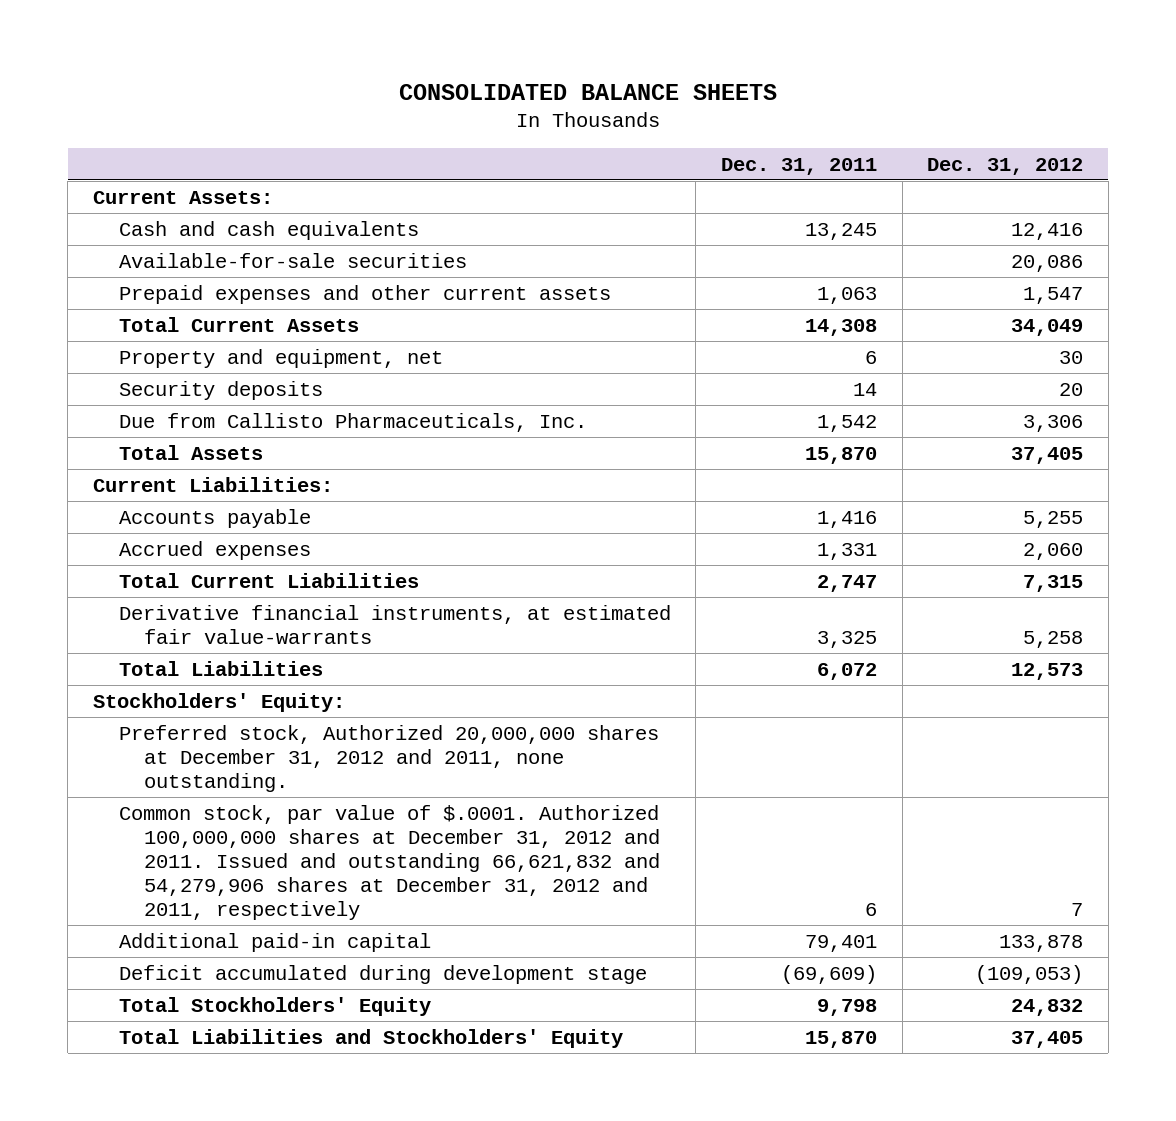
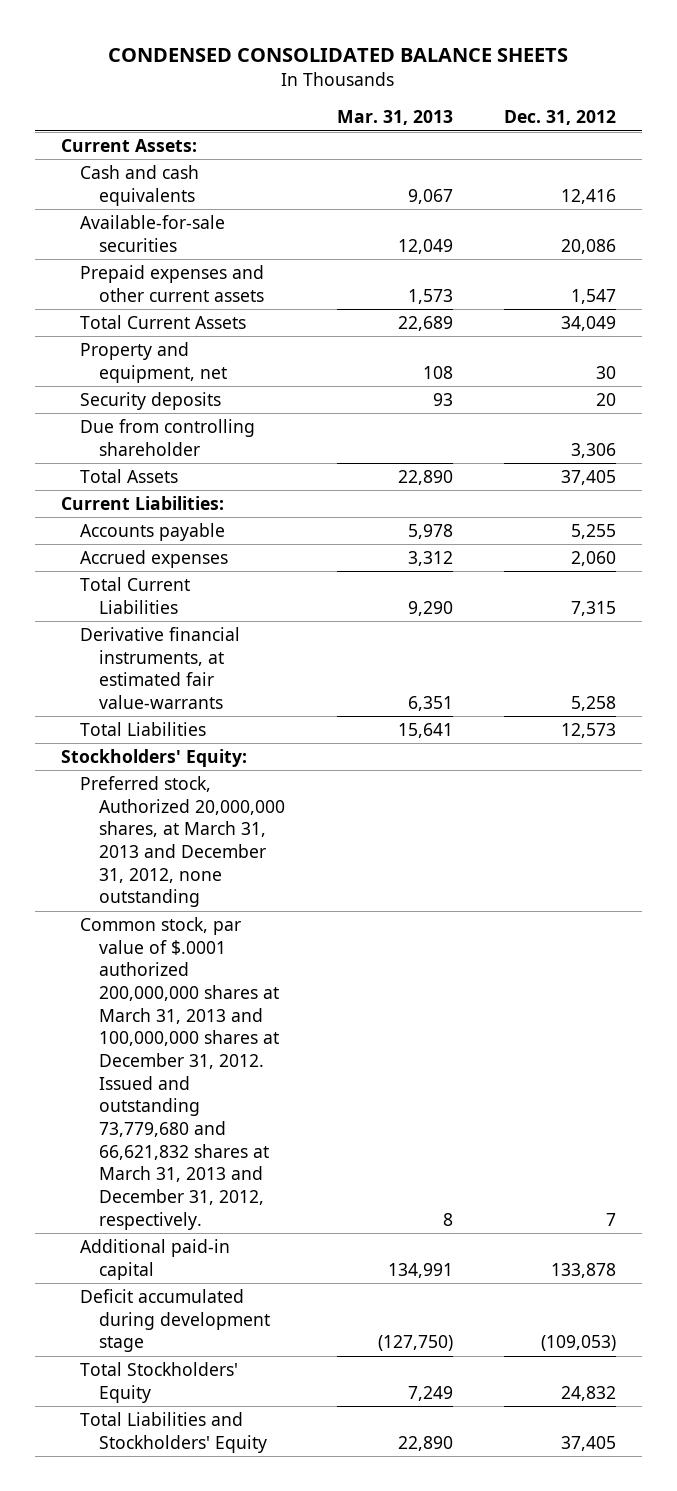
- CONSOLIDATED BALANCE SHEETS
+ CONDENSED CONSOLIDATED BALANCE SHEETS
- | Dec. 31, 2011 | Dec. 31, 2012
+ | Mar. 31, 2013 | Dec. 31, 2012
- Due from Callisto Pharmaceuticals, Inc. | 1,542 | 3,306
+ Due from controlling shareholder | | 3,306
- Preferred stock, Authorized 20,000,000 shares at December 31, 2012 and 2011, none outstanding.
- Common stock, par value of $.0001. Authorized 100,000,000 shares at December 31, 2012 and 2011. Issued and outstanding 66,621,832 and 54,279,906 shares at December 31, 2012 and 2011, respectively | 6 | 7
+ Preferred stock, Authorized 20,000,000 shares, at March 31, 2013 and December 31, 2012, none outstanding
+ Common stock, par value of $.0001 authorized 200,000,000 shares at March 31, 2013 and 100,000,000 shares at December 31, 2012. Issued and outstanding 73,779,680 and 66,621,832 shares at March 31, 2013 and December 31, 2012, respectively. | 8 | 7

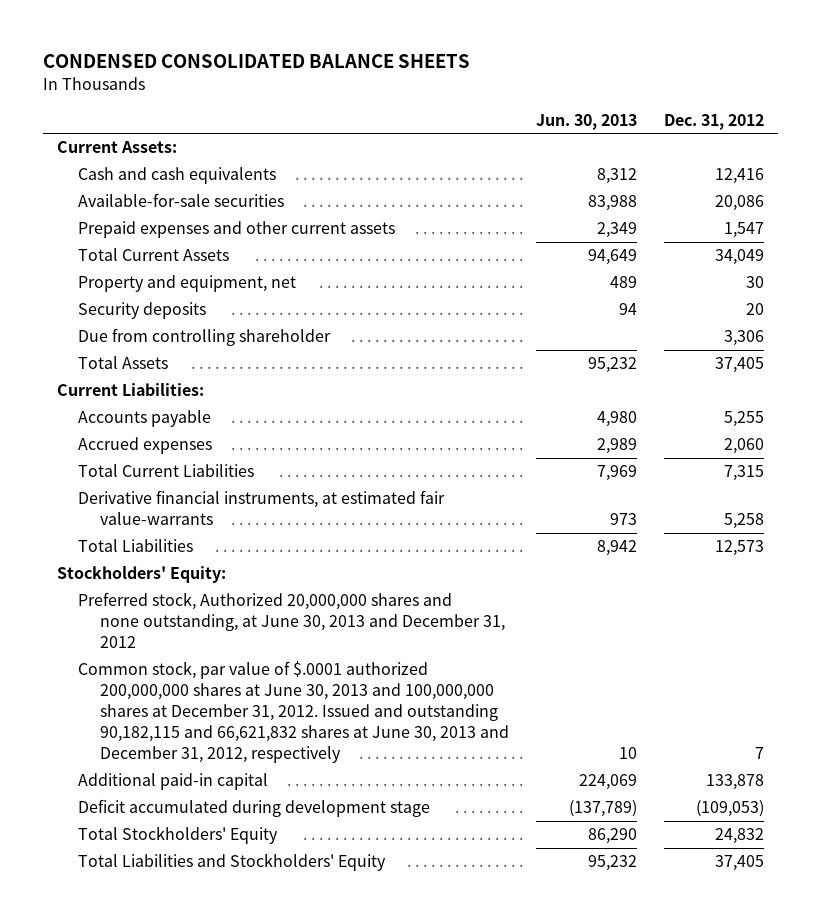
- | Mar. 31, 2013 | Dec. 31, 2012
+ | Jun. 30, 2013 | Dec. 31, 2012
- Preferred stock, Authorized 20,000,000 shares, at March 31, 2013 and December 31, 2012, none outstanding
- Common stock, par value of $.0001 authorized 200,000,000 shares at March 31, 2013 and 100,000,000 shares at December 31, 2012. Issued and outstanding 73,779,680 and 66,621,832 shares at March 31, 2013 and December 31, 2012, respectively. | 8 | 7
+ Preferred stock, Authorized 20,000,000 shares and none outstanding, at June 30, 2013 and December 31, 2012
+ Common stock, par value of $.0001 authorized 200,000,000 shares at June 30, 2013 and 100,000,000 shares at December 31, 2012. Issued and outstanding 90,182,115 and 66,621,832 shares at June 30, 2013 and December 31, 2012, respectively | 10 | 7

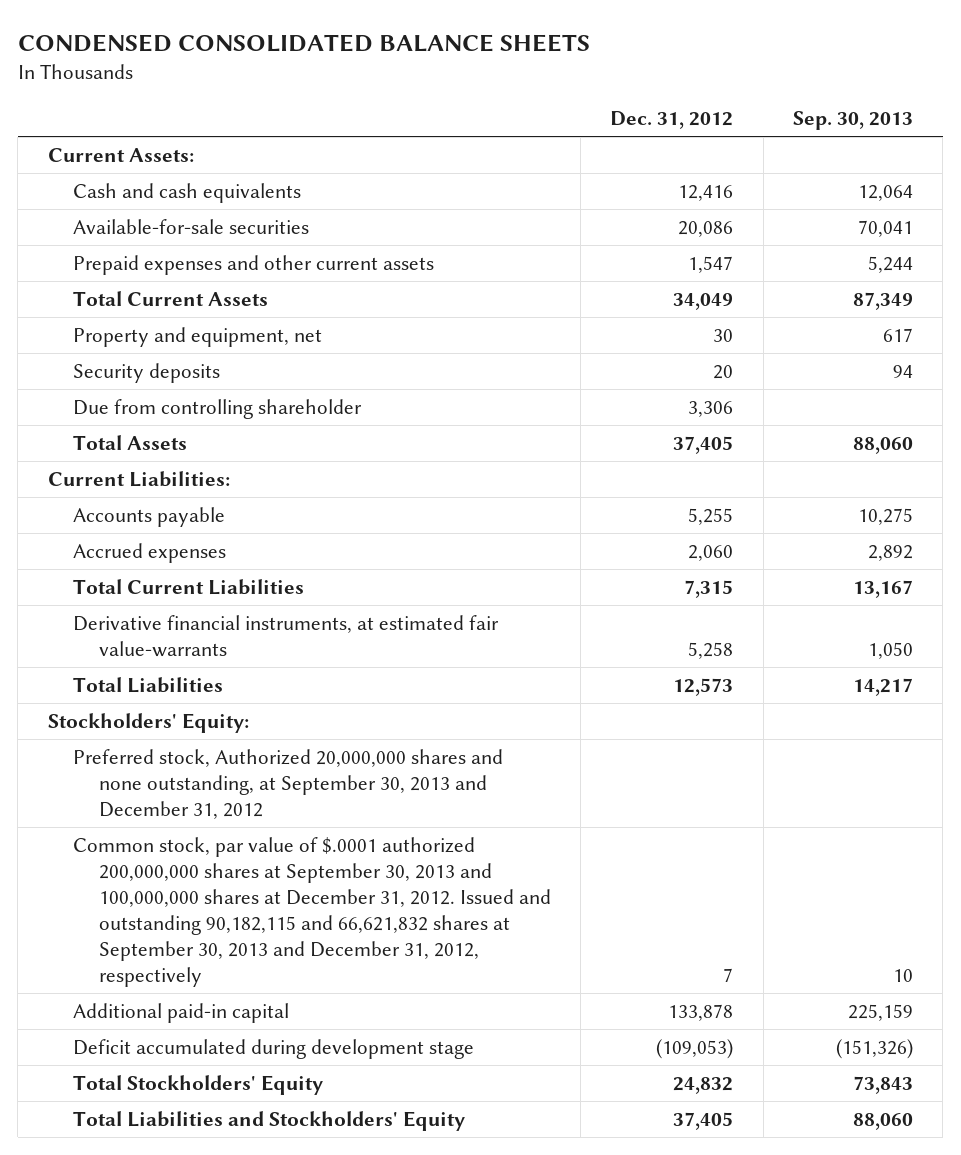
- | Jun. 30, 2013 | Dec. 31, 2012
+ | Dec. 31, 2012 | Sep. 30, 2013
- Preferred stock, Authorized 20,000,000 shares and none outstanding, at June 30, 2013 and December 31, 2012
- Common stock, par value of $.0001 authorized 200,000,000 shares at June 30, 2013 and 100,000,000 shares at December 31, 2012. Issued and outstanding 90,182,115 and 66,621,832 shares at June 30, 2013 and December 31, 2012, respectively | 10 | 7
+ Preferred stock, Authorized 20,000,000 shares and none outstanding, at September 30, 2013 and December 31, 2012
+ Common stock, par value of $.0001 authorized 200,000,000 shares at September 30, 2013 and 100,000,000 shares at December 31, 2012. Issued and outstanding 90,182,115 and 66,621,832 shares at September 30, 2013 and December 31, 2012, respectively | 7 | 10

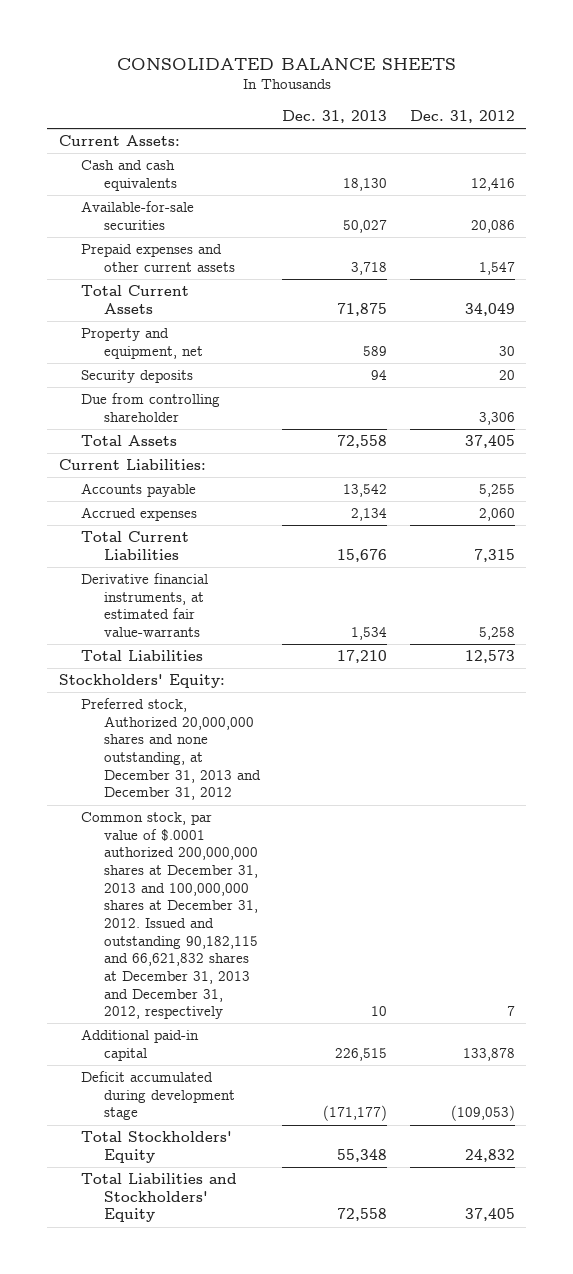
- CONDENSED CONSOLIDATED BALANCE SHEETS
+ CONSOLIDATED BALANCE SHEETS
- | Dec. 31, 2012 | Sep. 30, 2013
+ | Dec. 31, 2013 | Dec. 31, 2012
- Preferred stock, Authorized 20,000,000 shares and none outstanding, at September 30, 2013 and December 31, 2012
- Common stock, par value of $.0001 authorized 200,000,000 shares at September 30, 2013 and 100,000,000 shares at December 31, 2012. Issued and outstanding 90,182,115 and 66,621,832 shares at September 30, 2013 and December 31, 2012, respectively | 7 | 10
+ Preferred stock, Authorized 20,000,000 shares and none outstanding, at December 31, 2013 and December 31, 2012
+ Common stock, par value of $.0001 authorized 200,000,000 shares at December 31, 2013 and 100,000,000 shares at December 31, 2012. Issued and outstanding 90,182,115 and 66,621,832 shares at December 31, 2013 and December 31, 2012, respectively | 10 | 7

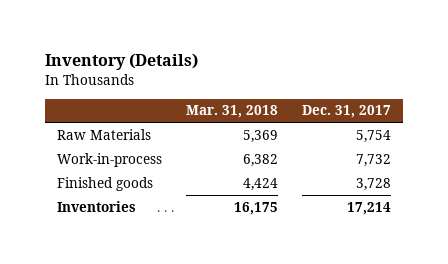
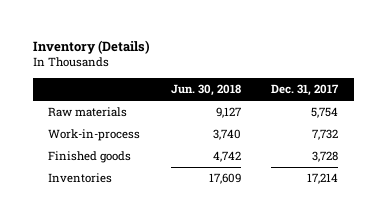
- | Mar. 31, 2018 | Dec. 31, 2017
+ | Jun. 30, 2018 | Dec. 31, 2017
- Raw Materials | 5,369 | 5,754
+ Raw materials | 9,127 | 5,754

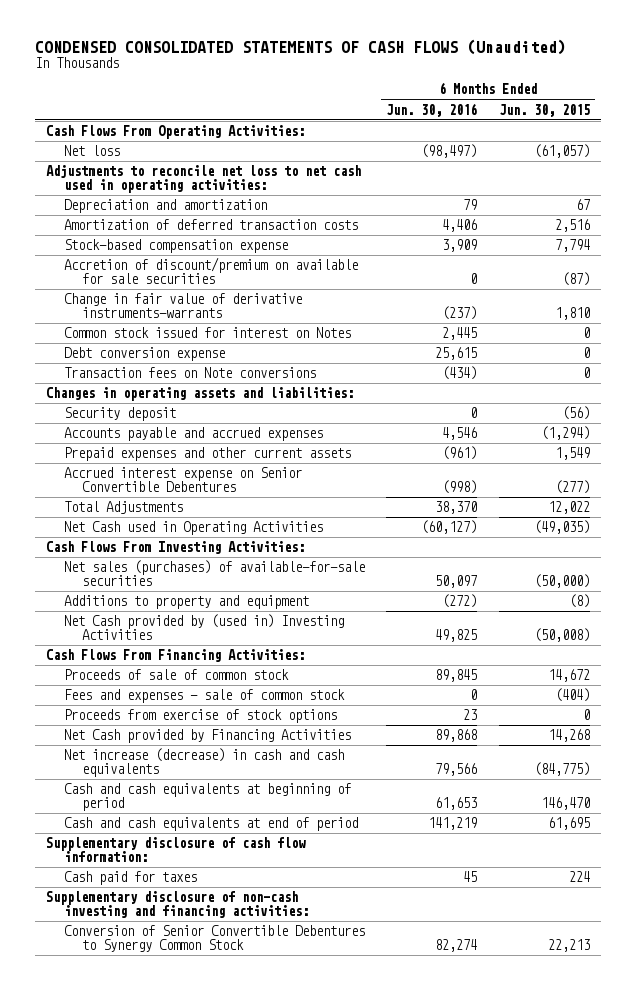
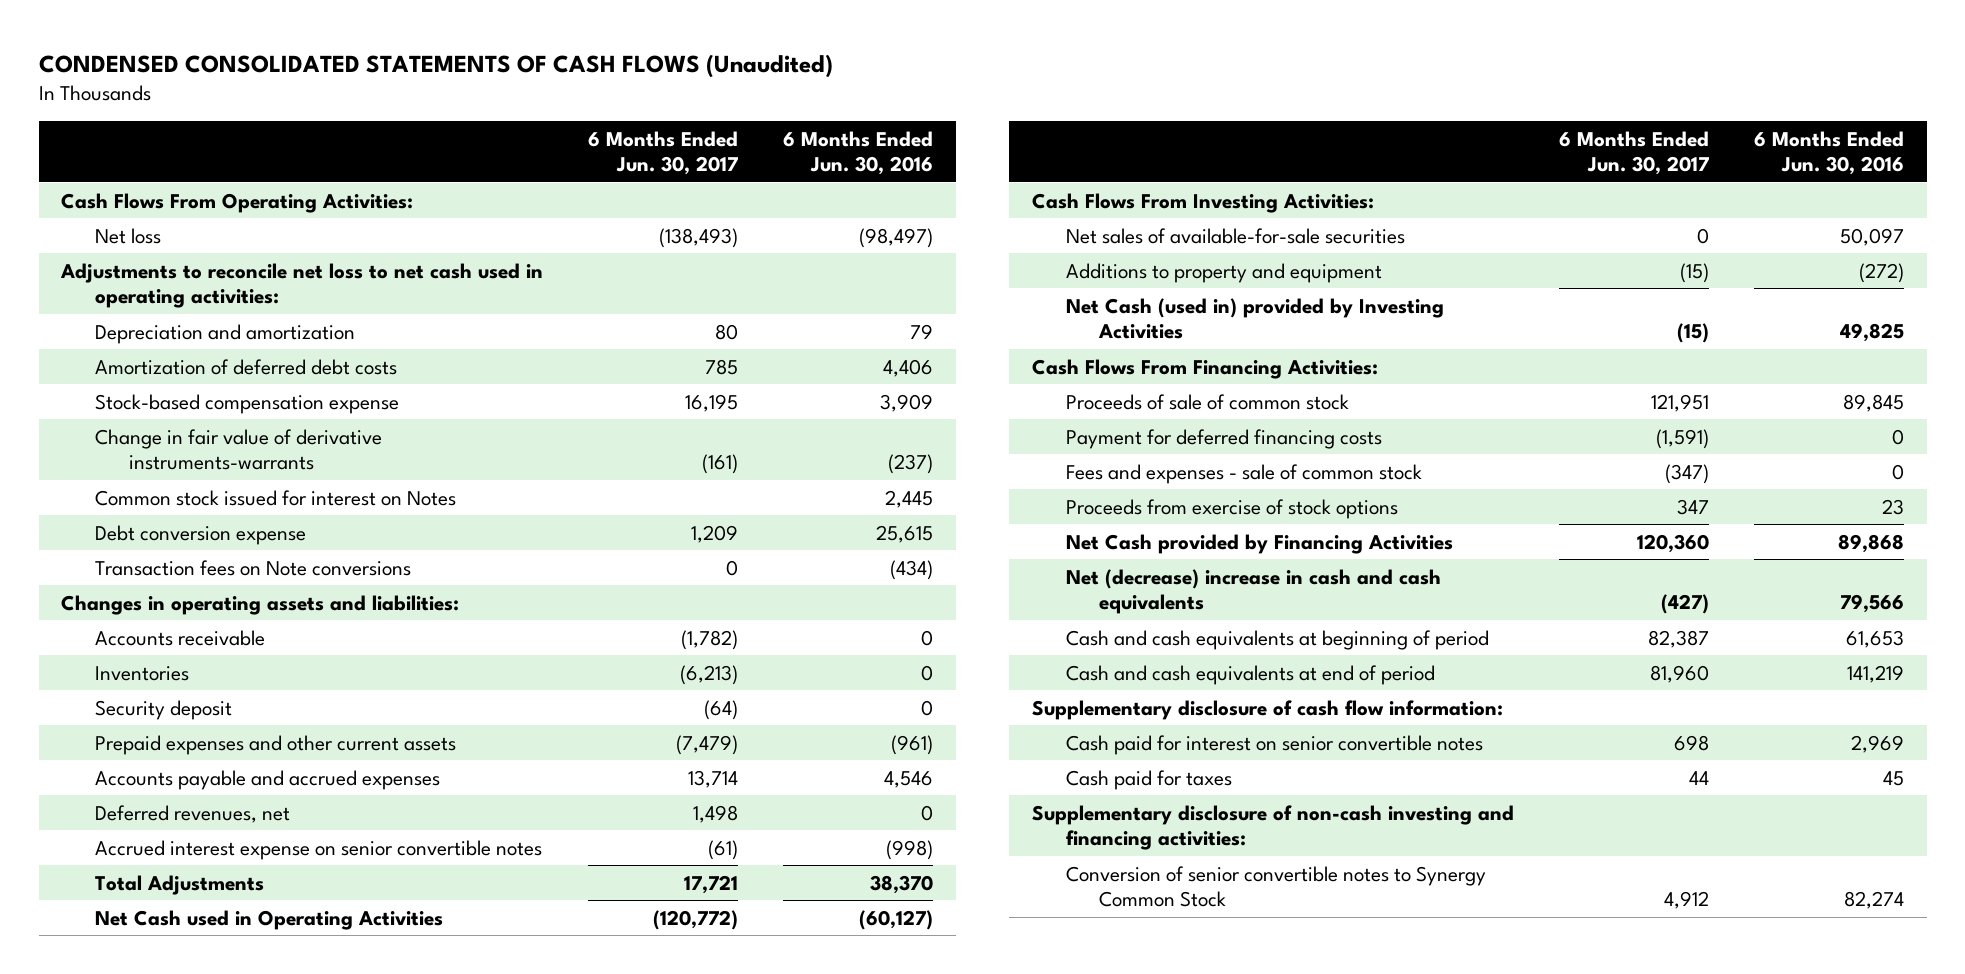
- | 6 Months Ended Jun. 30, 2016 | 6 Months Ended Jun. 30, 2015
+ | 6 Months Ended Jun. 30, 2017 | 6 Months Ended Jun. 30, 2016
- Amortization of deferred transaction costs | 4,406 | 2,516
+ Amortization of deferred debt costs | 785 | 4,406
- Accretion of discount/premium on available for sale securities | 0 | (87)
+ Accounts receivable | (1,782) | 0
+ Inventories | (6,213) | 0
- Accrued interest expense on Senior Convertible Debentures | (998) | (277)
moved down: Accounts payable and accrued expenses | 13,714 | 4,546
+ Deferred revenues, net | 1,498 | 0
+ Accrued interest expense on senior convertible notes | (61) | (998)
- Net sales (purchases) of available-for-sale securities | 50,097 | (50,000)
+ Net sales of available-for-sale securities | 0 | 50,097
- Net Cash provided by (used in) Investing Activities | 49,825 | (50,008)
+ Net Cash (used in) provided by Investing Activities | (15) | 49,825
+ Payment for deferred financing costs | (1,591) | 0
- Net increase (decrease) in cash and cash equivalents | 79,566 | (84,775)
+ Net (decrease) increase in cash and cash equivalents | (427) | 79,566
+ Cash paid for interest on senior convertible notes | 698 | 2,969
- Conversion of Senior Convertible Debentures to Synergy Common Stock | 82,274 | 22,213
+ Conversion of senior convertible notes to Synergy Common Stock | 4,912 | 82,274

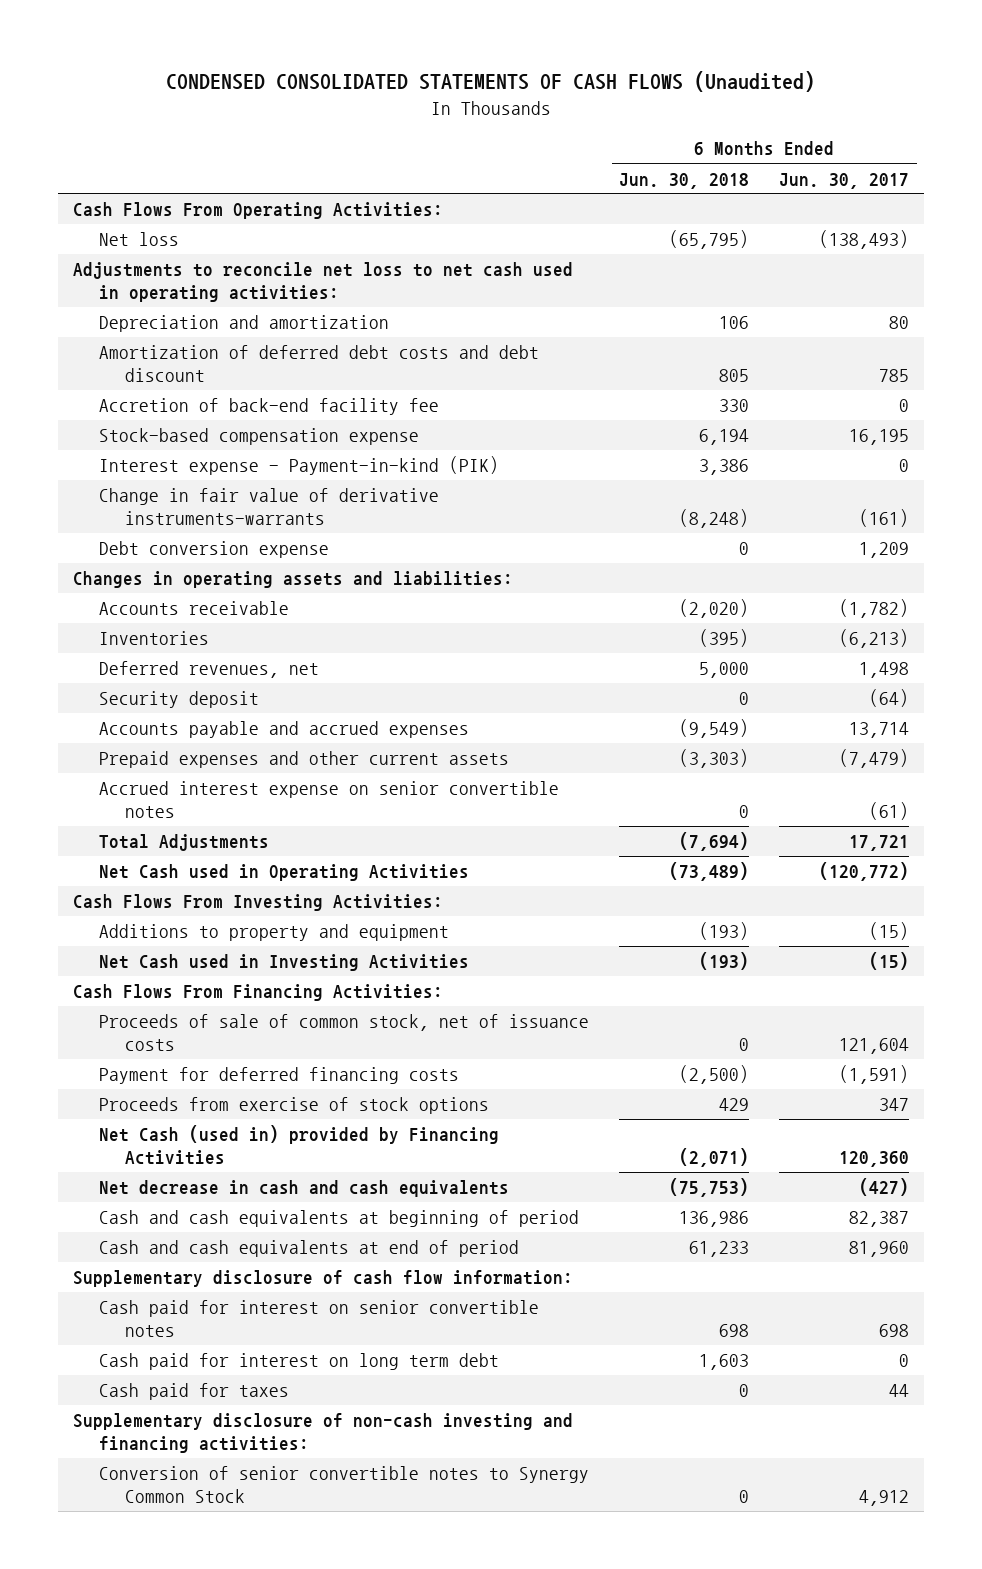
- | 6 Months Ended Jun. 30, 2017 | 6 Months Ended Jun. 30, 2016
+ | 6 Months Ended Jun. 30, 2018 | 6 Months Ended Jun. 30, 2017
- Amortization of deferred debt costs | 785 | 4,406
+ Amortization of deferred debt costs and debt discount | 805 | 785
+ Accretion of back-end facility fee | 330 | 0
+ Interest expense - Payment-in-kind (PIK) | 3,386 | 0
- Common stock issued for interest on Notes | | 2,445
- Transaction fees on Note conversions | 0 | (434)
moved up: Deferred revenues, net | 5,000 | 1,498
moved down: Prepaid expenses and other current assets | (3,303) | (7,479)
- Net sales of available-for-sale securities | 0 | 50,097
- Net Cash (used in) provided by Investing Activities | (15) | 49,825
+ Net Cash used in Investing Activities | (193) | (15)
- Proceeds of sale of common stock | 121,951 | 89,845
+ Proceeds of sale of common stock, net of issuance costs | 0 | 121,604
- Fees and expenses - sale of common stock | (347) | 0
- Net Cash provided by Financing Activities | 120,360 | 89,868
- Net (decrease) increase in cash and cash equivalents | (427) | 79,566
+ Net Cash (used in) provided by Financing Activities | (2,071) | 120,360
+ Net decrease in cash and cash equivalents | (75,753) | (427)
+ Cash paid for interest on long term debt | 1,603 | 0

